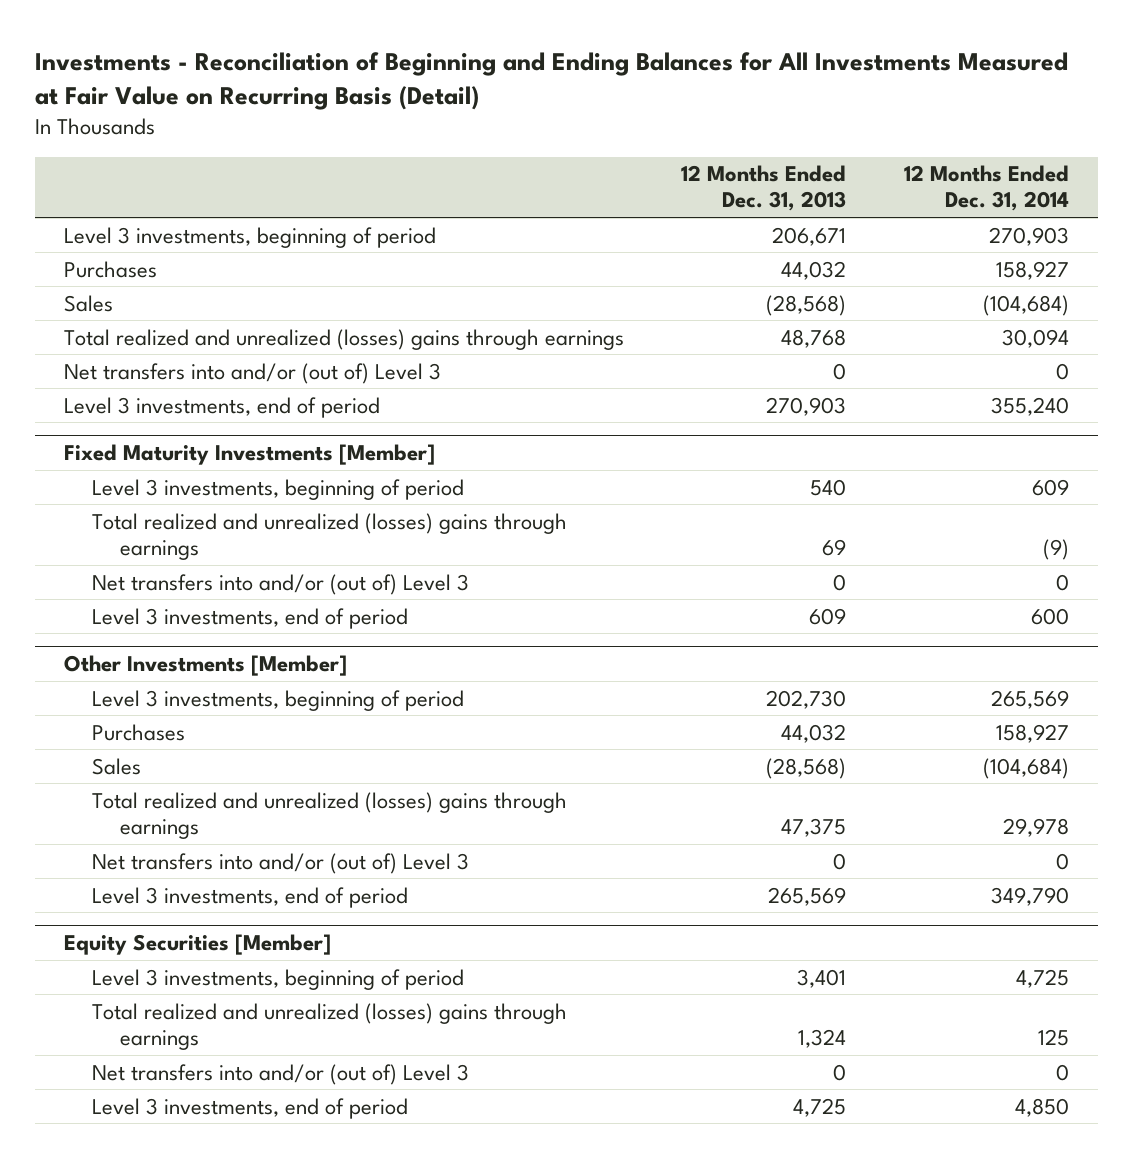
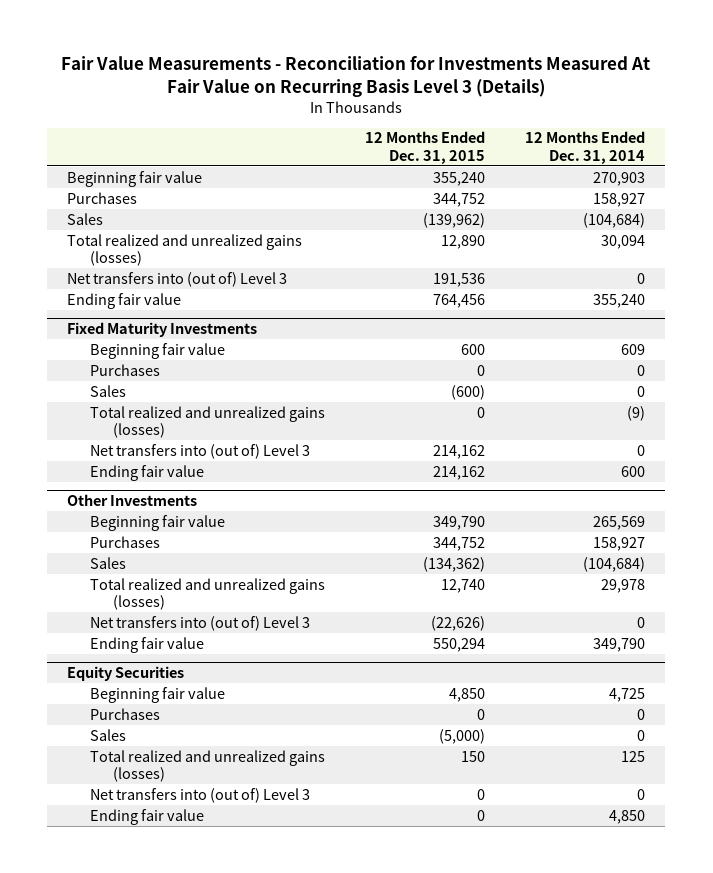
- Investments - Reconciliation of Beginning and Ending Balances for All Investments Measured at Fair Value on Recurring Basis (Detail)
+ Fair Value Measurements - Reconciliation for Investments Measured At Fair Value on Recurring Basis Level 3 (Details)
- | 12 Months Ended Dec. 31, 2013 | 12 Months Ended Dec. 31, 2014
+ | 12 Months Ended Dec. 31, 2015 | 12 Months Ended Dec. 31, 2014
- Level 3 investments, beginning of period | 206,671 | 270,903
+ Beginning fair value | 355,240 | 270,903
- Total realized and unrealized (losses) gains through earnings | 48,768 | 30,094
- Net transfers into and/or (out of) Level 3 | 0 | 0
- Level 3 investments, end of period | 270,903 | 355,240
- Fixed Maturity Investments [Member]
- Level 3 investments, beginning of period | 540 | 609
- Total realized and unrealized (losses) gains through earnings | 69 | (9)
- Net transfers into and/or (out of) Level 3 | 0 | 0
- Level 3 investments, end of period | 609 | 600
- Other Investments [Member]
- Level 3 investments, beginning of period | 202,730 | 265,569
+ Total realized and unrealized gains (losses) | 12,890 | 30,094
+ Net transfers into (out of) Level 3 | 191,536 | 0
+ Ending fair value | 764,456 | 355,240
+ Fixed Maturity Investments
+ Beginning fair value | 600 | 609
+ Purchases | 0 | 0
+ Sales | (600) | 0
+ Total realized and unrealized gains (losses) | 0 | (9)
+ Net transfers into (out of) Level 3 | 214,162 | 0
+ Ending fair value | 214,162 | 600
+ Other Investments
+ Beginning fair value | 349,790 | 265,569
- Total realized and unrealized (losses) gains through earnings | 47,375 | 29,978
- Net transfers into and/or (out of) Level 3 | 0 | 0
- Level 3 investments, end of period | 265,569 | 349,790
- Equity Securities [Member]
- Level 3 investments, beginning of period | 3,401 | 4,725
- Total realized and unrealized (losses) gains through earnings | 1,324 | 125
- Net transfers into and/or (out of) Level 3 | 0 | 0
- Level 3 investments, end of period | 4,725 | 4,850
+ Total realized and unrealized gains (losses) | 12,740 | 29,978
+ Net transfers into (out of) Level 3 | (22,626) | 0
+ Ending fair value | 550,294 | 349,790
+ Equity Securities
+ Beginning fair value | 4,850 | 4,725
+ Purchases | 0 | 0
+ Sales | (5,000) | 0
+ Total realized and unrealized gains (losses) | 150 | 125
+ Net transfers into (out of) Level 3 | 0 | 0
+ Ending fair value | 0 | 4,850

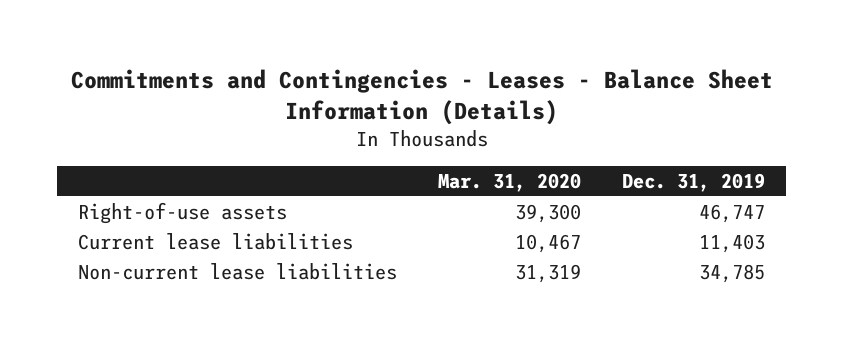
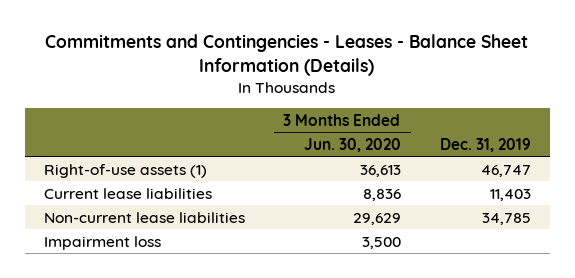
- | Mar. 31, 2020 | Dec. 31, 2019
+ | 3 Months Ended Jun. 30, 2020 | Dec. 31, 2019
- Right-of-use assets | 39,300 | 46,747
+ Right-of-use assets (1) | 36,613 | 46,747
+ Impairment loss | 3,500 |

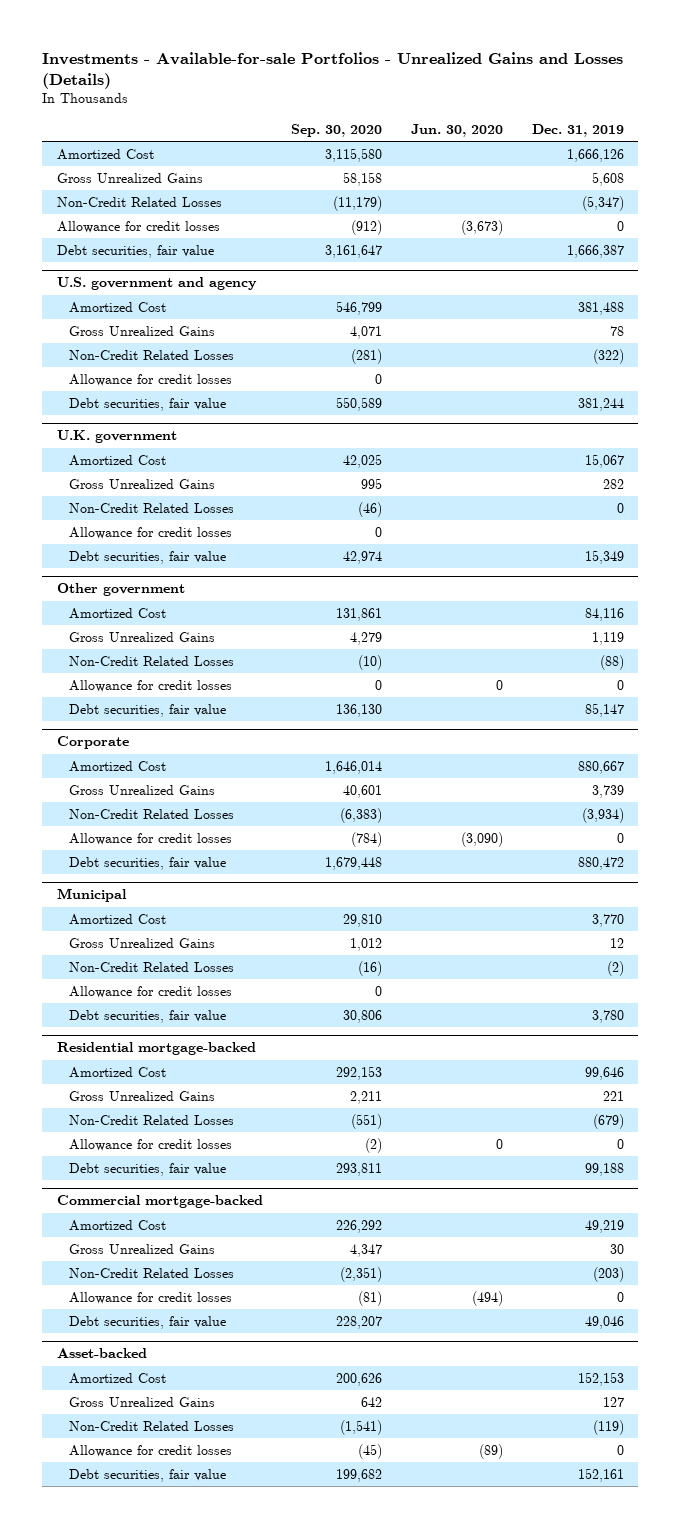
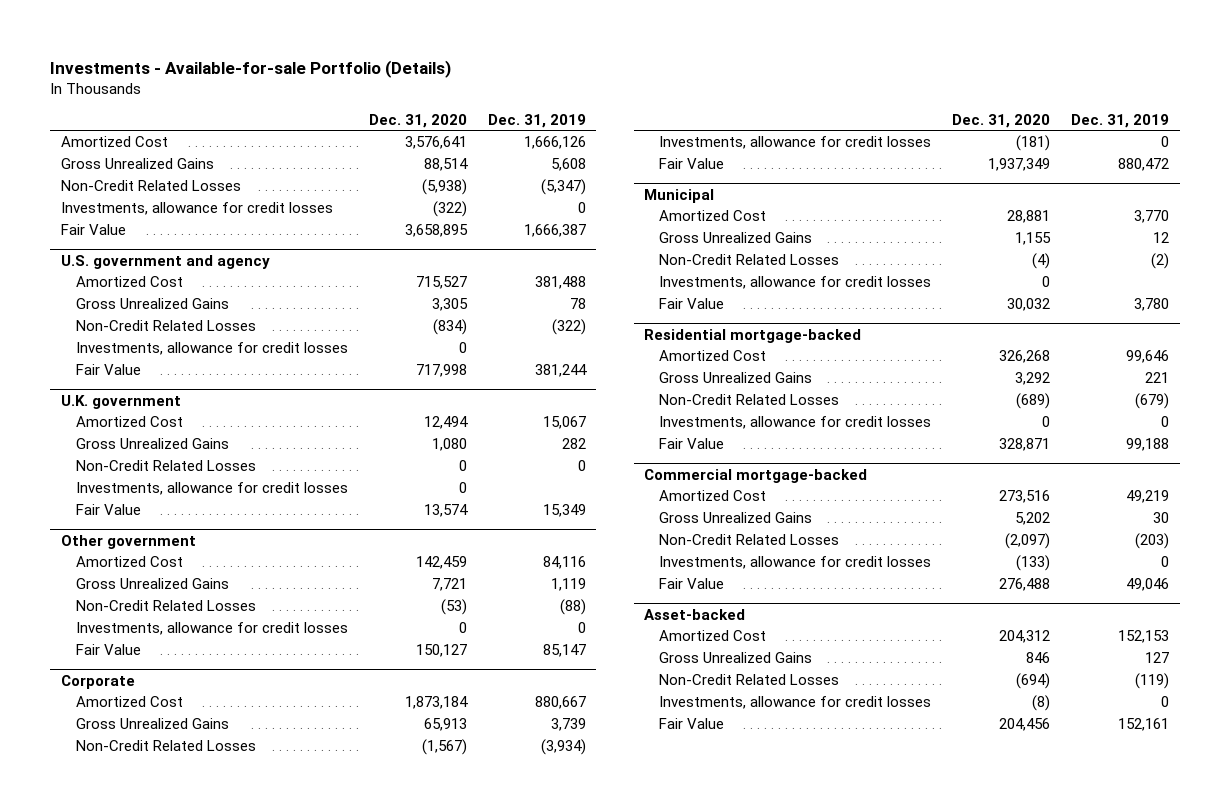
- Investments - Available-for-sale Portfolios - Unrealized Gains and Losses (Details)
+ Investments - Available-for-sale Portfolio (Details)
- | Sep. 30, 2020 | Jun. 30, 2020 | Dec. 31, 2019
+ | Dec. 31, 2020 | Dec. 31, 2019
- Allowance for credit losses | (912) | (3,673) | 0
- Debt securities, fair value | 3,161,647 | | 1,666,387
+ Investments, allowance for credit losses | (322) | 0
+ Fair Value | 3,658,895 | 1,666,387
@ U.S. government and agency
- Allowance for credit losses | 0 | |
- Debt securities, fair value | 550,589 | | 381,244
+ Investments, allowance for credit losses | 0 |
+ Fair Value | 717,998 | 381,244
@ U.K. government
- Allowance for credit losses | 0 | |
- Debt securities, fair value | 42,974 | | 15,349
+ Investments, allowance for credit losses | 0 |
+ Fair Value | 13,574 | 15,349
@ Other government
- Allowance for credit losses | 0 | 0 | 0
- Debt securities, fair value | 136,130 | | 85,147
+ Investments, allowance for credit losses | 0 | 0
+ Fair Value | 150,127 | 85,147
@ Corporate
- Allowance for credit losses | (784) | (3,090) | 0
- Debt securities, fair value | 1,679,448 | | 880,472
+ Investments, allowance for credit losses | (181) | 0
+ Fair Value | 1,937,349 | 880,472
@ Municipal
- Allowance for credit losses | 0 | |
- Debt securities, fair value | 30,806 | | 3,780
+ Investments, allowance for credit losses | 0 |
+ Fair Value | 30,032 | 3,780
@ Residential mortgage-backed
- Allowance for credit losses | (2) | 0 | 0
- Debt securities, fair value | 293,811 | | 99,188
+ Investments, allowance for credit losses | 0 | 0
+ Fair Value | 328,871 | 99,188
@ Commercial mortgage-backed
- Allowance for credit losses | (81) | (494) | 0
- Debt securities, fair value | 228,207 | | 49,046
+ Investments, allowance for credit losses | (133) | 0
+ Fair Value | 276,488 | 49,046
@ Asset-backed
- Allowance for credit losses | (45) | (89) | 0
- Debt securities, fair value | 199,682 | | 152,161
+ Investments, allowance for credit losses | (8) | 0
+ Fair Value | 204,456 | 152,161

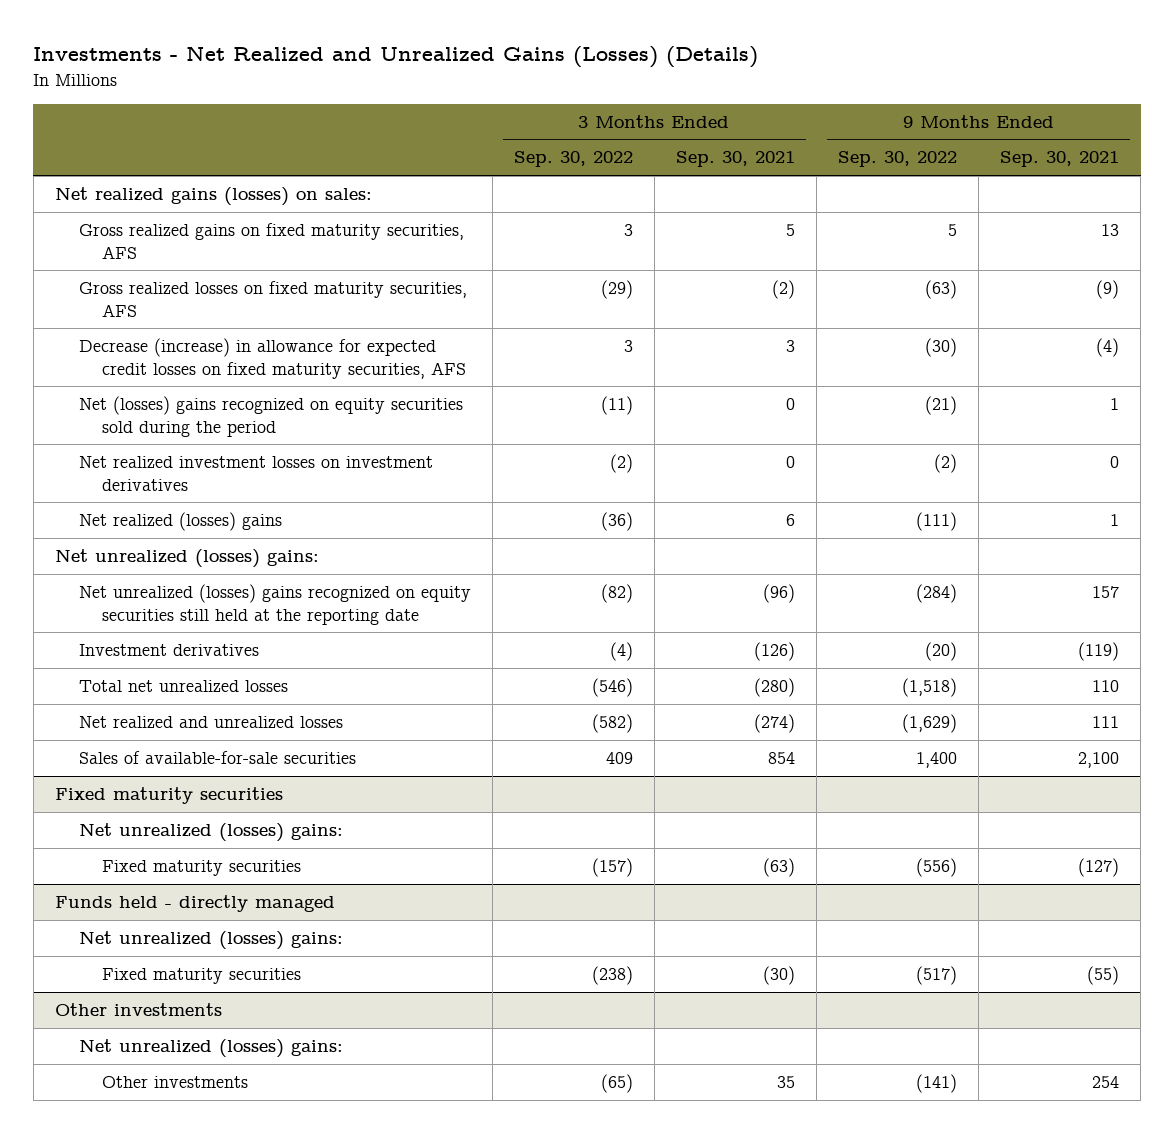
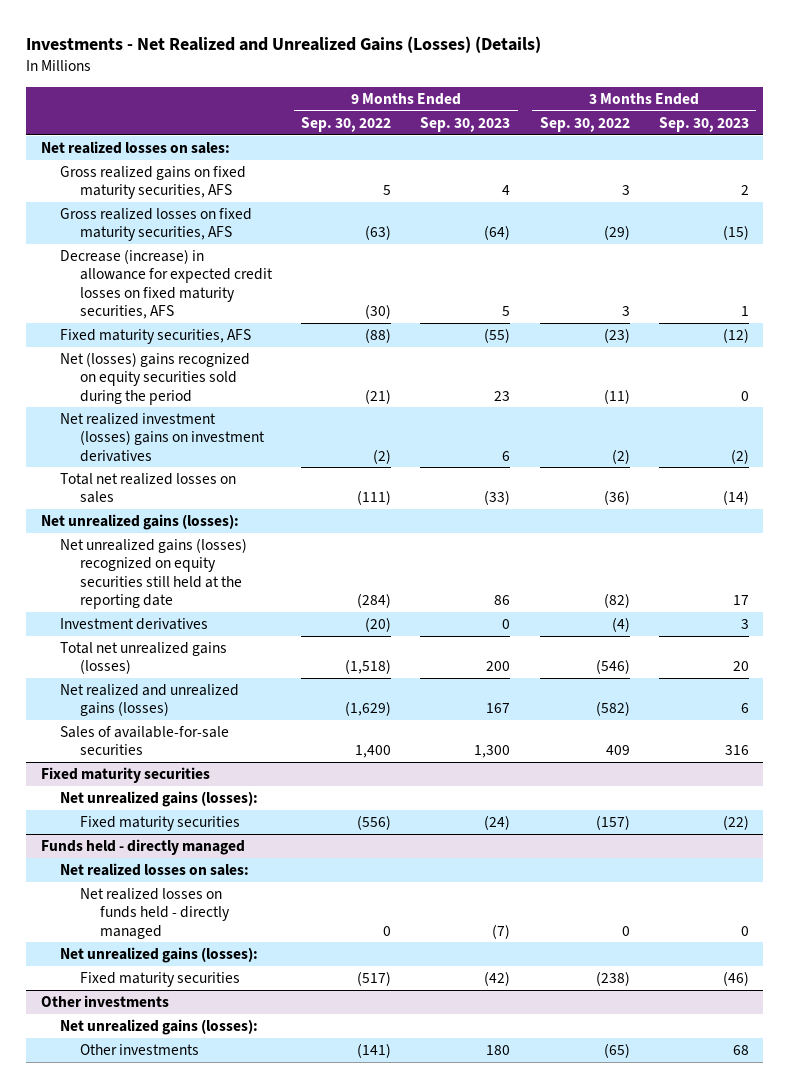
- | 3 Months Ended Sep. 30, 2022 | 3 Months Ended Sep. 30, 2021 | 9 Months Ended Sep. 30, 2022 | 9 Months Ended Sep. 30, 2021
+ | 9 Months Ended Sep. 30, 2022 | 9 Months Ended Sep. 30, 2023 | 3 Months Ended Sep. 30, 2022 | 3 Months Ended Sep. 30, 2023
- Net realized gains (losses) on sales:
+ Net realized losses on sales:
+ Fixed maturity securities, AFS | (88) | (55) | (23) | (12)
- Net realized investment losses on investment derivatives | (2) | 0 | (2) | 0
- Net realized (losses) gains | (36) | 6 | (111) | 1
- Net unrealized (losses) gains:
- Net unrealized (losses) gains recognized on equity securities still held at the reporting date | (82) | (96) | (284) | 157
+ Net realized investment (losses) gains on investment derivatives | (2) | 6 | (2) | (2)
+ Total net realized losses on sales | (111) | (33) | (36) | (14)
+ Net unrealized gains (losses):
+ Net unrealized gains (losses) recognized on equity securities still held at the reporting date | (284) | 86 | (82) | 17
- Total net unrealized losses | (546) | (280) | (1,518) | 110
- Net realized and unrealized losses | (582) | (274) | (1,629) | 111
+ Total net unrealized gains (losses) | (1,518) | 200 | (546) | 20
+ Net realized and unrealized gains (losses) | (1,629) | 167 | (582) | 6
@ Fixed maturity securities
- Net unrealized (losses) gains:
+ Net unrealized gains (losses):
@ Funds held - directly managed
- Net unrealized (losses) gains:
+ Net realized losses on sales:
+ Net realized losses on funds held - directly managed | 0 | (7) | 0 | 0
+ Net unrealized gains (losses):
@ Other investments
- Net unrealized (losses) gains:
+ Net unrealized gains (losses):

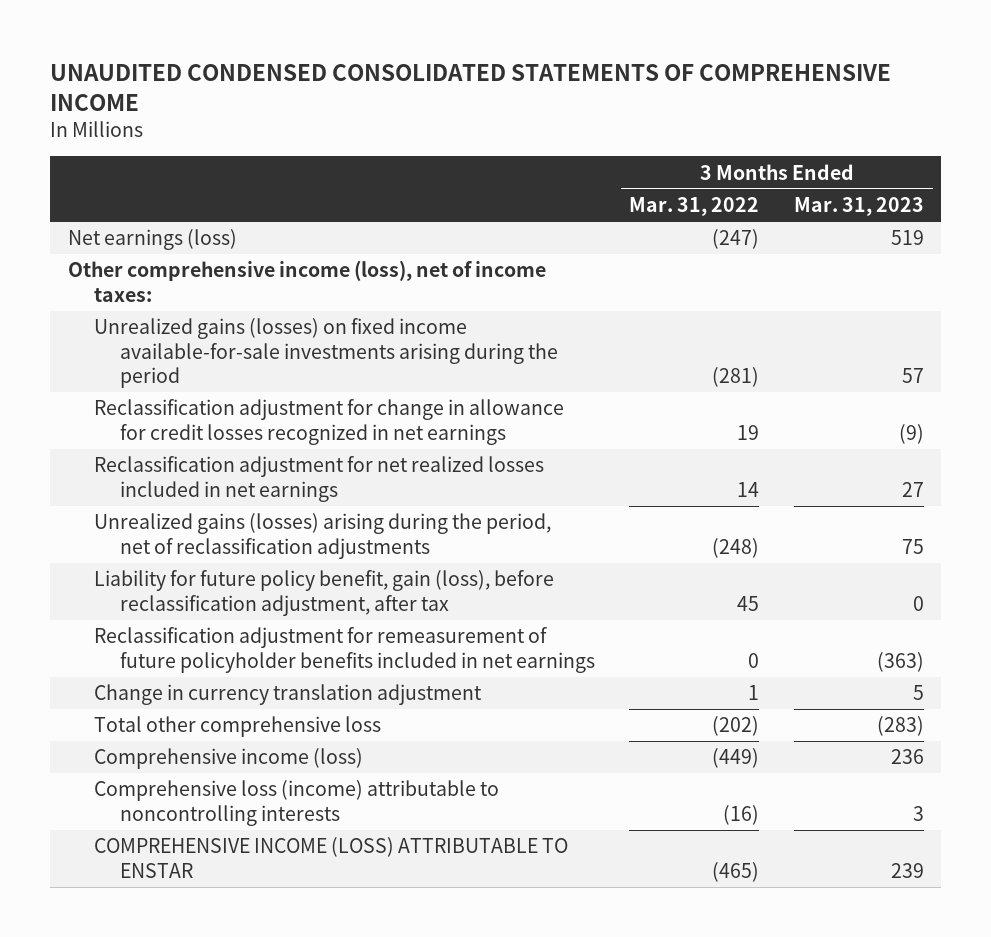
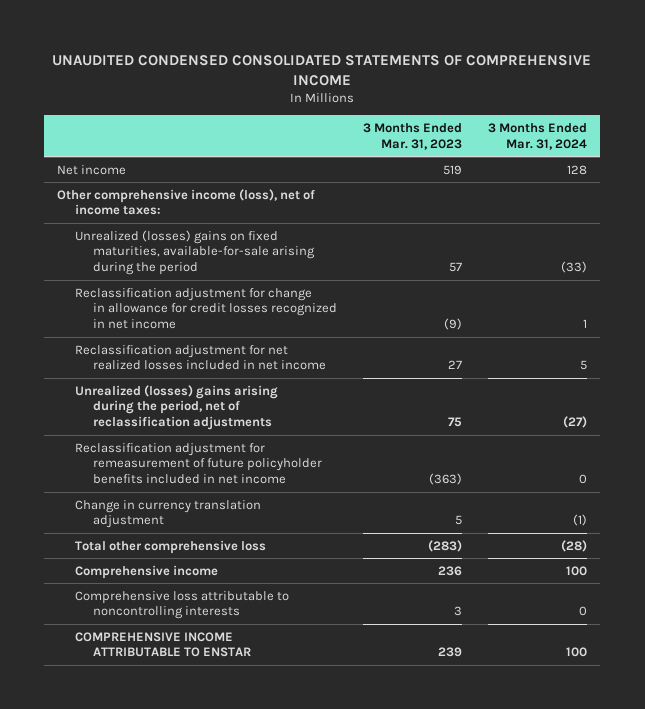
- | 3 Months Ended Mar. 31, 2022 | 3 Months Ended Mar. 31, 2023
+ | 3 Months Ended Mar. 31, 2023 | 3 Months Ended Mar. 31, 2024
- Net earnings (loss) | (247) | 519
+ Net income | 519 | 128
- Unrealized gains (losses) on fixed income available-for-sale investments arising during the period | (281) | 57
- Reclassification adjustment for change in allowance for credit losses recognized in net earnings | 19 | (9)
- Reclassification adjustment for net realized losses included in net earnings | 14 | 27
- Unrealized gains (losses) arising during the period, net of reclassification adjustments | (248) | 75
- Liability for future policy benefit, gain (loss), before reclassification adjustment, after tax | 45 | 0
- Reclassification adjustment for remeasurement of future policyholder benefits included in net earnings | 0 | (363)
+ Unrealized (losses) gains on fixed maturities, available-for-sale arising during the period | 57 | (33)
+ Reclassification adjustment for change in allowance for credit losses recognized in net income | (9) | 1
+ Reclassification adjustment for net realized losses included in net income | 27 | 5
+ Unrealized (losses) gains arising during the period, net of reclassification adjustments | 75 | (27)
+ Reclassification adjustment for remeasurement of future policyholder benefits included in net income | (363) | 0
- Comprehensive income (loss) | (449) | 236
- Comprehensive loss (income) attributable to noncontrolling interests | (16) | 3
- COMPREHENSIVE INCOME (LOSS) ATTRIBUTABLE TO ENSTAR | (465) | 239
+ Comprehensive income | 236 | 100
+ Comprehensive loss attributable to noncontrolling interests | 3 | 0
+ COMPREHENSIVE INCOME ATTRIBUTABLE TO ENSTAR | 239 | 100

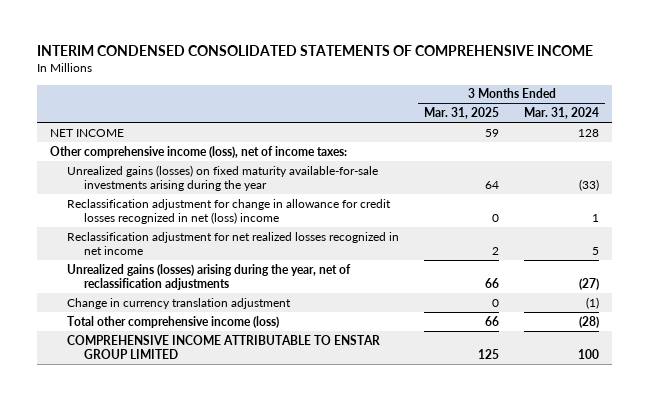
- UNAUDITED CONDENSED CONSOLIDATED STATEMENTS OF COMPREHENSIVE INCOME
+ INTERIM CONDENSED CONSOLIDATED STATEMENTS OF COMPREHENSIVE INCOME
- | 3 Months Ended Mar. 31, 2023 | 3 Months Ended Mar. 31, 2024
+ | 3 Months Ended Mar. 31, 2025 | 3 Months Ended Mar. 31, 2024
- Net income | 519 | 128
+ NET INCOME | 59 | 128
- Unrealized (losses) gains on fixed maturities, available-for-sale arising during the period | 57 | (33)
- Reclassification adjustment for change in allowance for credit losses recognized in net income | (9) | 1
- Reclassification adjustment for net realized losses included in net income | 27 | 5
- Unrealized (losses) gains arising during the period, net of reclassification adjustments | 75 | (27)
- Reclassification adjustment for remeasurement of future policyholder benefits included in net income | (363) | 0
+ Unrealized gains (losses) on fixed maturity available-for-sale investments arising during the year | 64 | (33)
+ Reclassification adjustment for change in allowance for credit losses recognized in net (loss) income | 0 | 1
+ Reclassification adjustment for net realized losses recognized in net income | 2 | 5
+ Unrealized gains (losses) arising during the year, net of reclassification adjustments | 66 | (27)
- Total other comprehensive loss | (283) | (28)
- Comprehensive income | 236 | 100
- Comprehensive loss attributable to noncontrolling interests | 3 | 0
- COMPREHENSIVE INCOME ATTRIBUTABLE TO ENSTAR | 239 | 100
+ Total other comprehensive income (loss) | 66 | (28)
+ COMPREHENSIVE INCOME ATTRIBUTABLE TO ENSTAR GROUP LIMITED | 125 | 100

